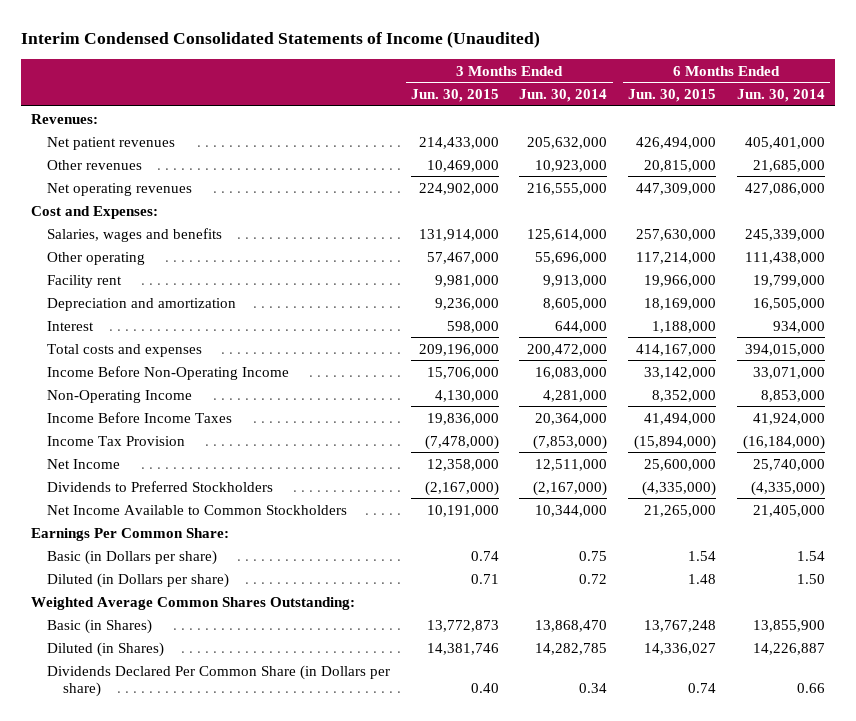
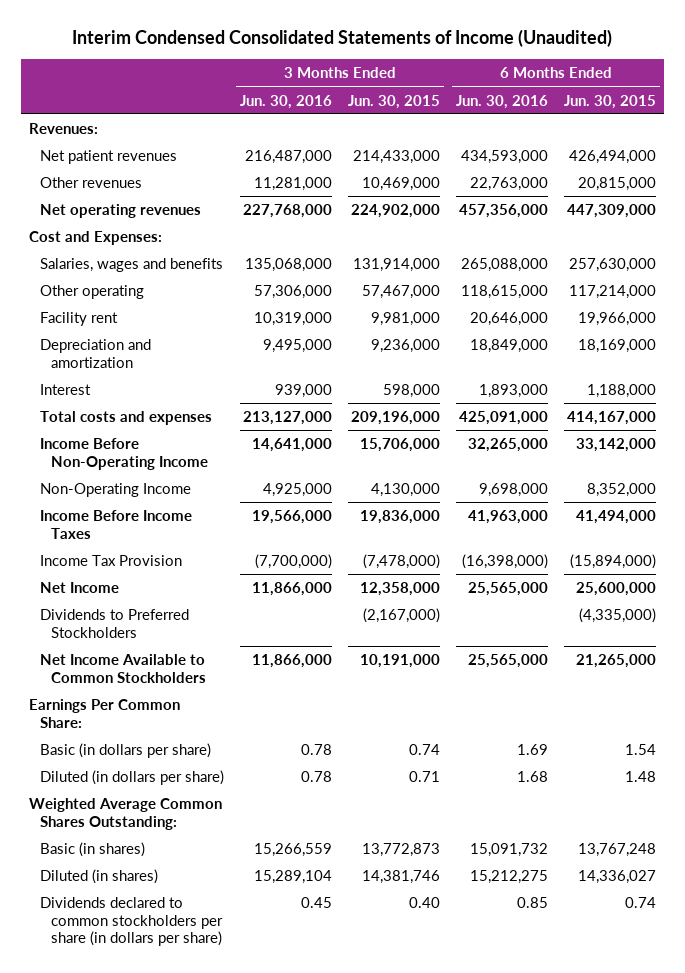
- | 3 Months Ended Jun. 30, 2015 | 3 Months Ended Jun. 30, 2014 | 6 Months Ended Jun. 30, 2015 | 6 Months Ended Jun. 30, 2014
+ | 3 Months Ended Jun. 30, 2016 | 3 Months Ended Jun. 30, 2015 | 6 Months Ended Jun. 30, 2016 | 6 Months Ended Jun. 30, 2015
- Basic (in Dollars per share) | 0.74 | 0.75 | 1.54 | 1.54
- Diluted (in Dollars per share) | 0.71 | 0.72 | 1.48 | 1.50
+ Basic (in dollars per share) | 0.78 | 0.74 | 1.69 | 1.54
+ Diluted (in dollars per share) | 0.78 | 0.71 | 1.68 | 1.48
- Basic (in Shares) | 13,772,873 | 13,868,470 | 13,767,248 | 13,855,900
- Diluted (in Shares) | 14,381,746 | 14,282,785 | 14,336,027 | 14,226,887
- Dividends Declared Per Common Share (in Dollars per share) | 0.40 | 0.34 | 0.74 | 0.66
+ Basic (in shares) | 15,266,559 | 13,772,873 | 15,091,732 | 13,767,248
+ Diluted (in shares) | 15,289,104 | 14,381,746 | 15,212,275 | 14,336,027
+ Dividends declared to common stockholders per share (in dollars per share) | 0.45 | 0.40 | 0.85 | 0.74

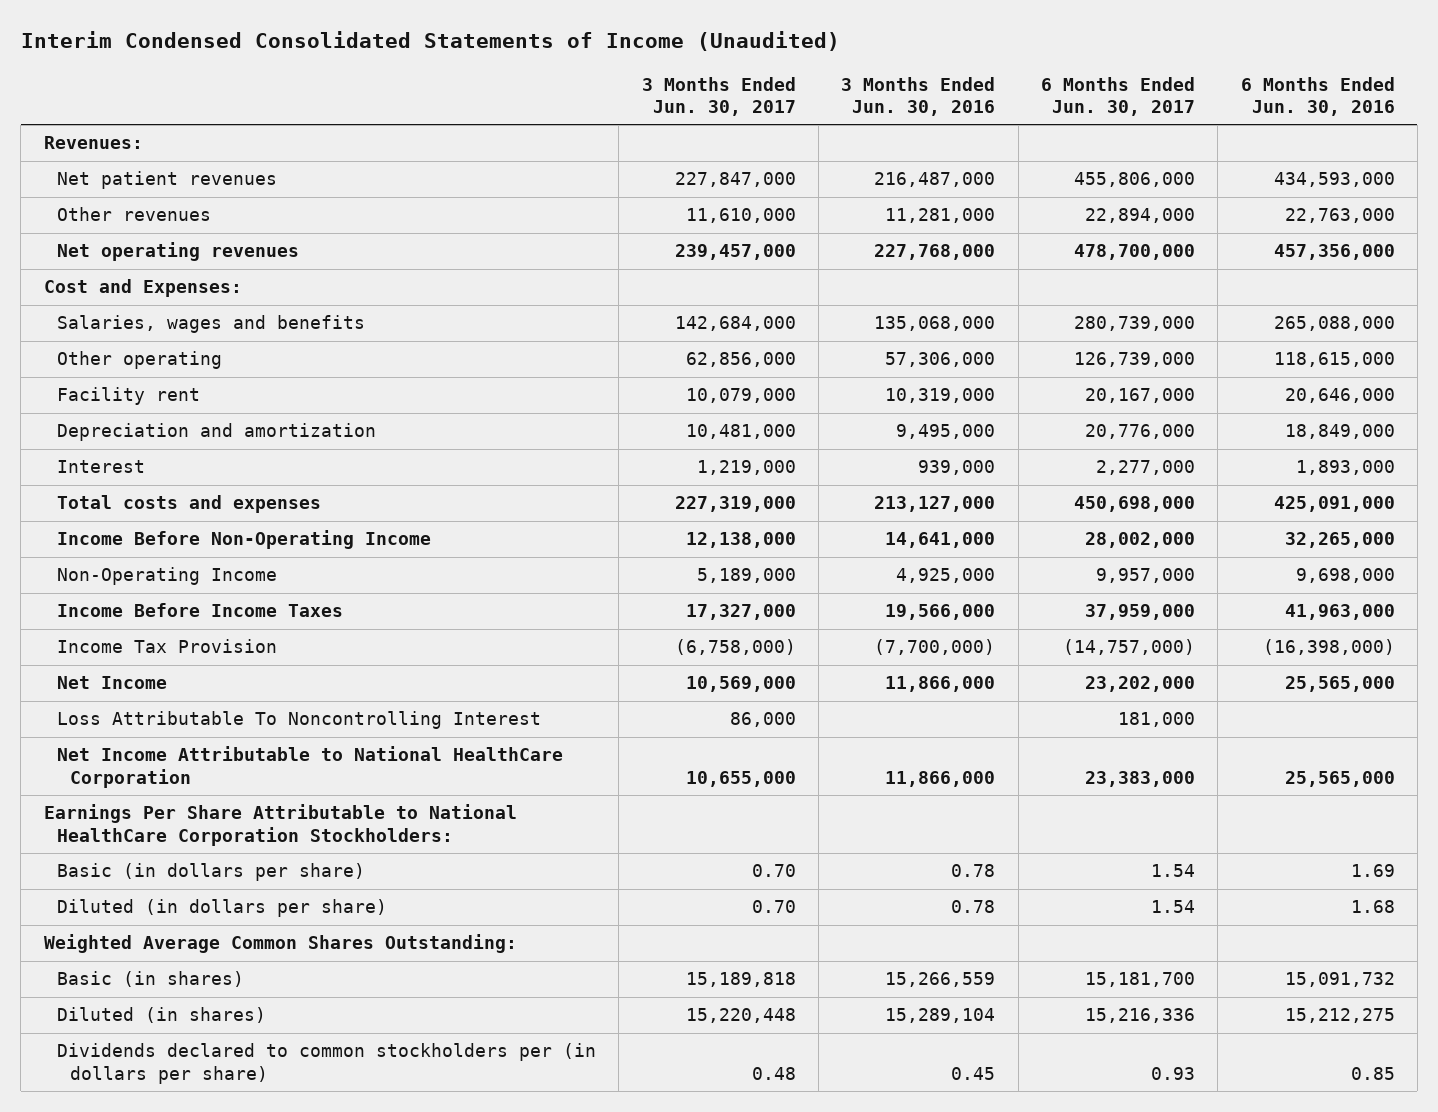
- | 3 Months Ended Jun. 30, 2016 | 3 Months Ended Jun. 30, 2015 | 6 Months Ended Jun. 30, 2016 | 6 Months Ended Jun. 30, 2015
+ | 3 Months Ended Jun. 30, 2017 | 3 Months Ended Jun. 30, 2016 | 6 Months Ended Jun. 30, 2017 | 6 Months Ended Jun. 30, 2016
- Dividends to Preferred Stockholders | | (2,167,000) | | (4,335,000)
- Net Income Available to Common Stockholders | 11,866,000 | 10,191,000 | 25,565,000 | 21,265,000
- Earnings Per Common Share:
+ Loss Attributable To Noncontrolling Interest | 86,000 | | 181,000 |
+ Net Income Attributable to National HealthCare Corporation | 10,655,000 | 11,866,000 | 23,383,000 | 25,565,000
+ Earnings Per Share Attributable to National HealthCare Corporation Stockholders:
- Dividends declared to common stockholders per share (in dollars per share) | 0.45 | 0.40 | 0.85 | 0.74
+ Dividends declared to common stockholders per (in dollars per share) | 0.48 | 0.45 | 0.93 | 0.85

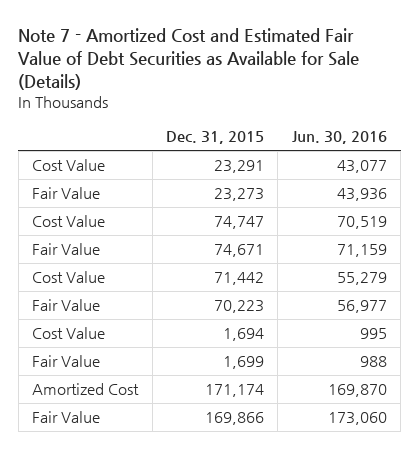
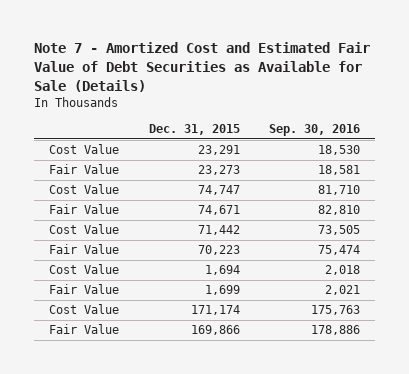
- | Dec. 31, 2015 | Jun. 30, 2016
+ | Dec. 31, 2015 | Sep. 30, 2016
- Amortized Cost | 171,174 | 169,870
+ Cost Value | 171,174 | 175,763

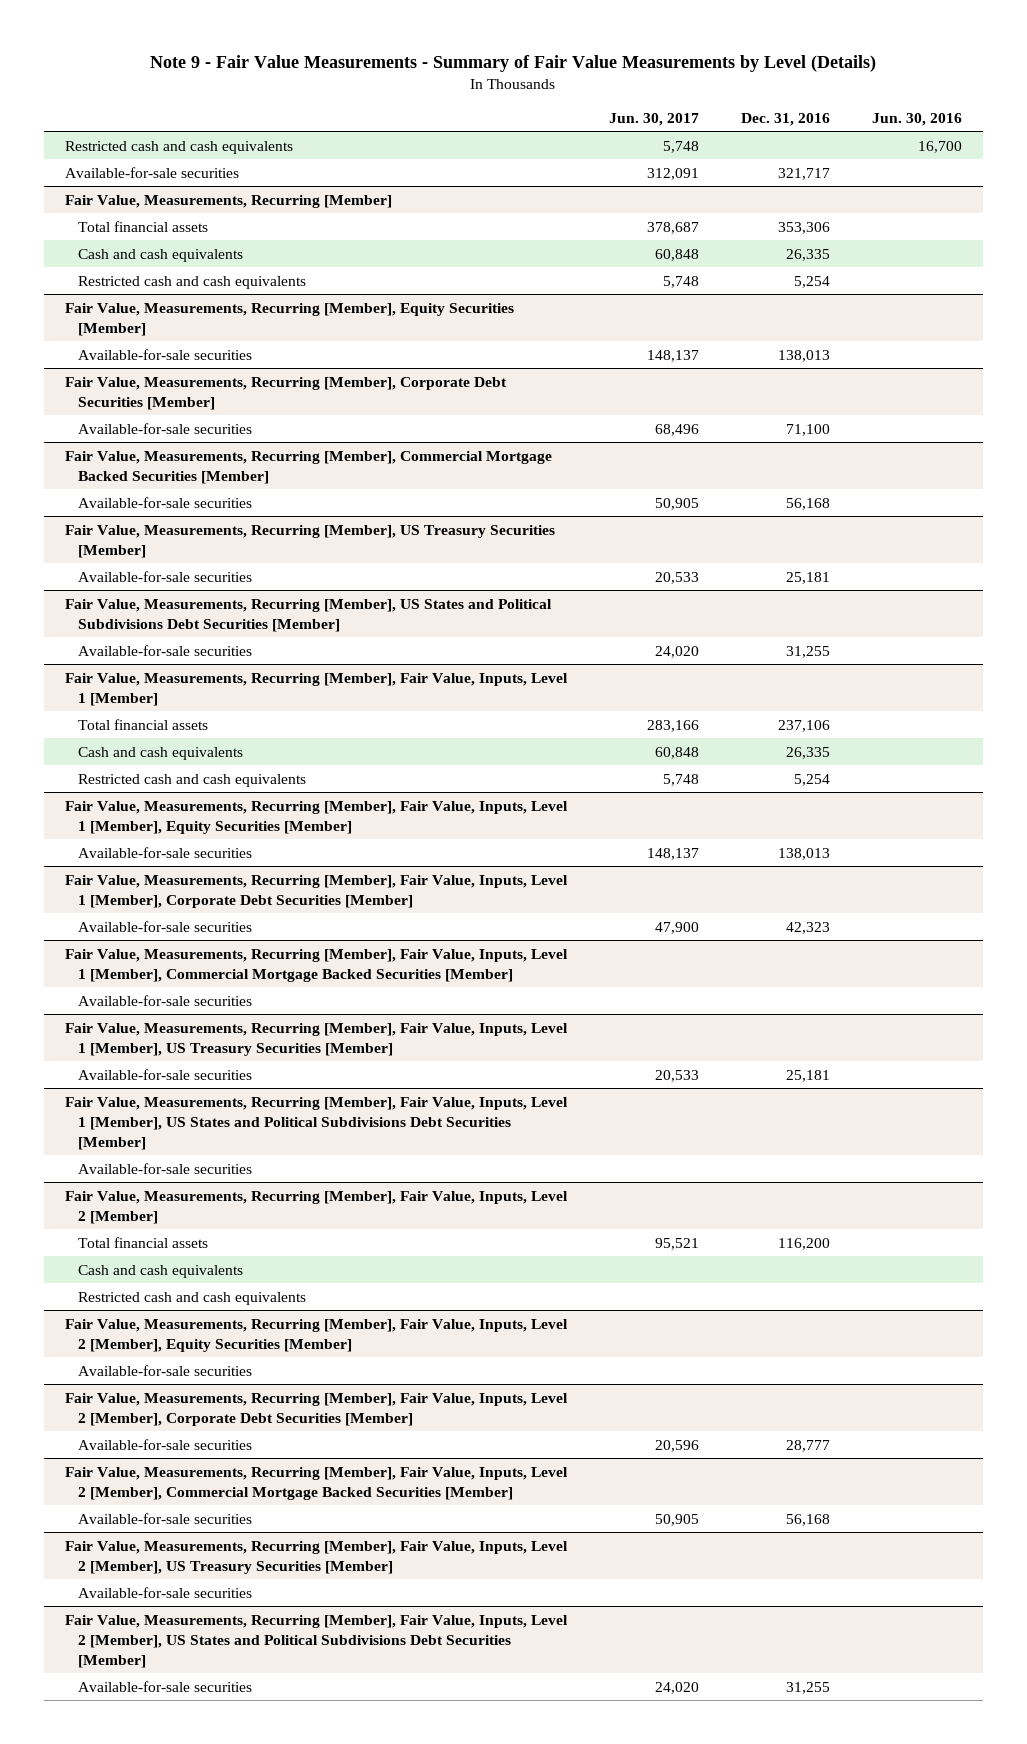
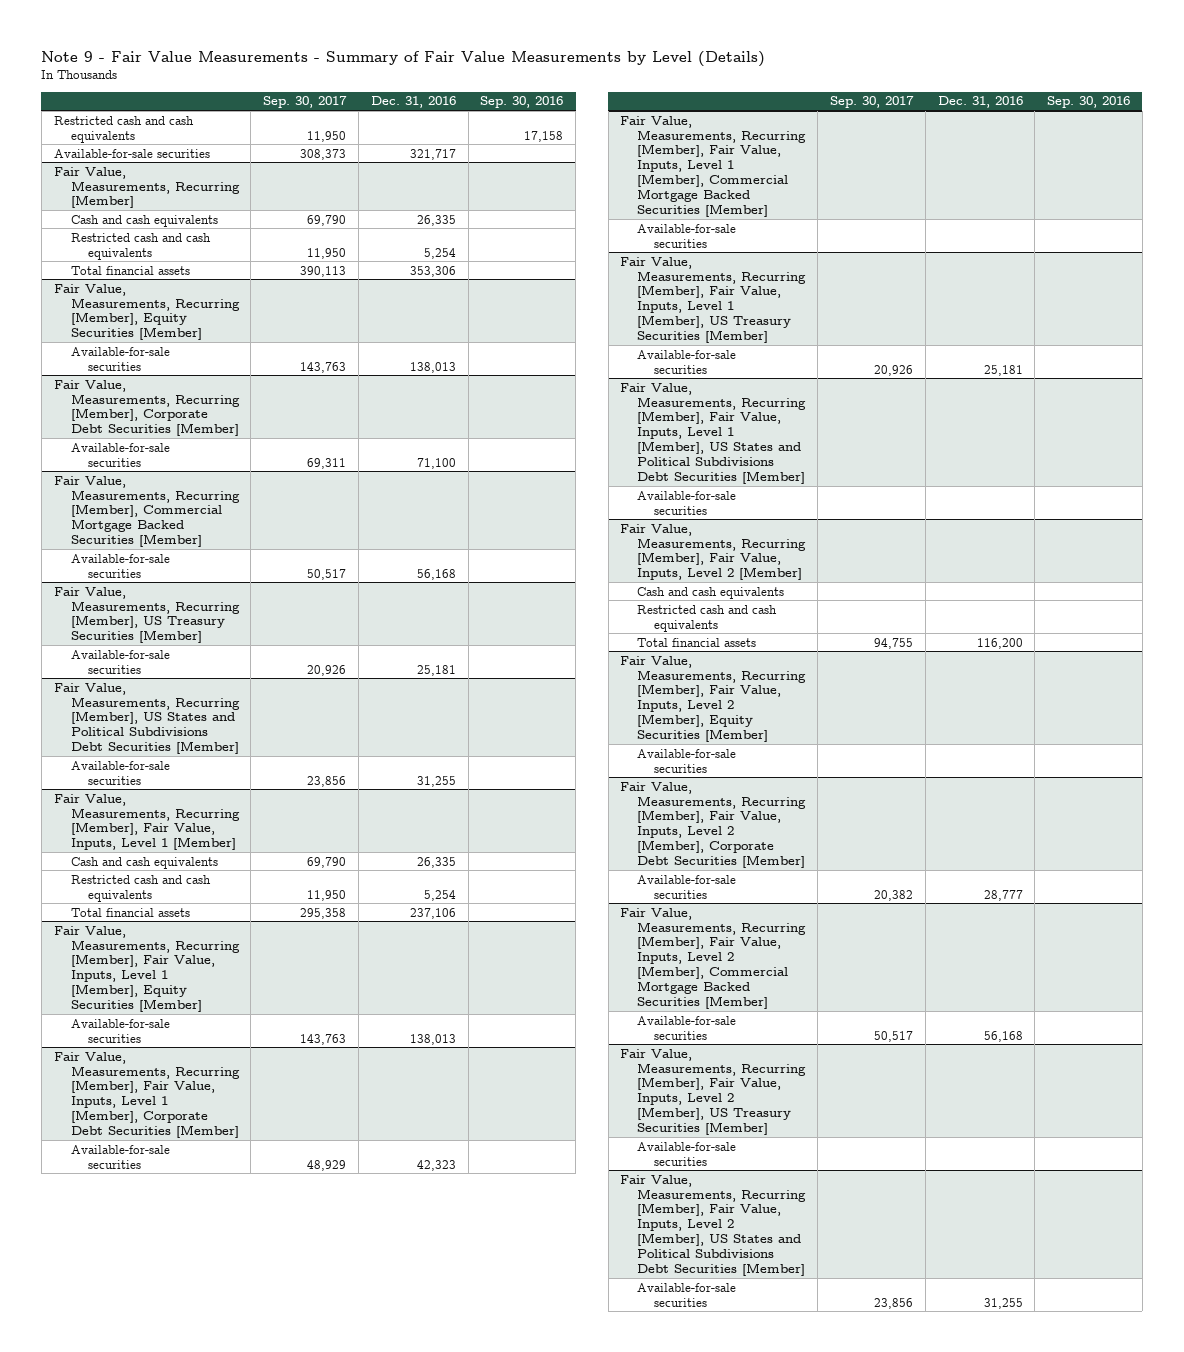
- | Jun. 30, 2017 | Dec. 31, 2016 | Jun. 30, 2016
+ | Sep. 30, 2017 | Dec. 31, 2016 | Sep. 30, 2016
@ Fair Value, Measurements, Recurring [Member]
moved down: Total financial assets | 390,113 | 353,306 |
@ Fair Value, Measurements, Recurring [Member], Fair Value, Inputs, Level 1 [Member]
moved down: Total financial assets | 295,358 | 237,106 |
@ Fair Value, Measurements, Recurring [Member], Fair Value, Inputs, Level 2 [Member]
moved down: Total financial assets | 94,755 | 116,200 |

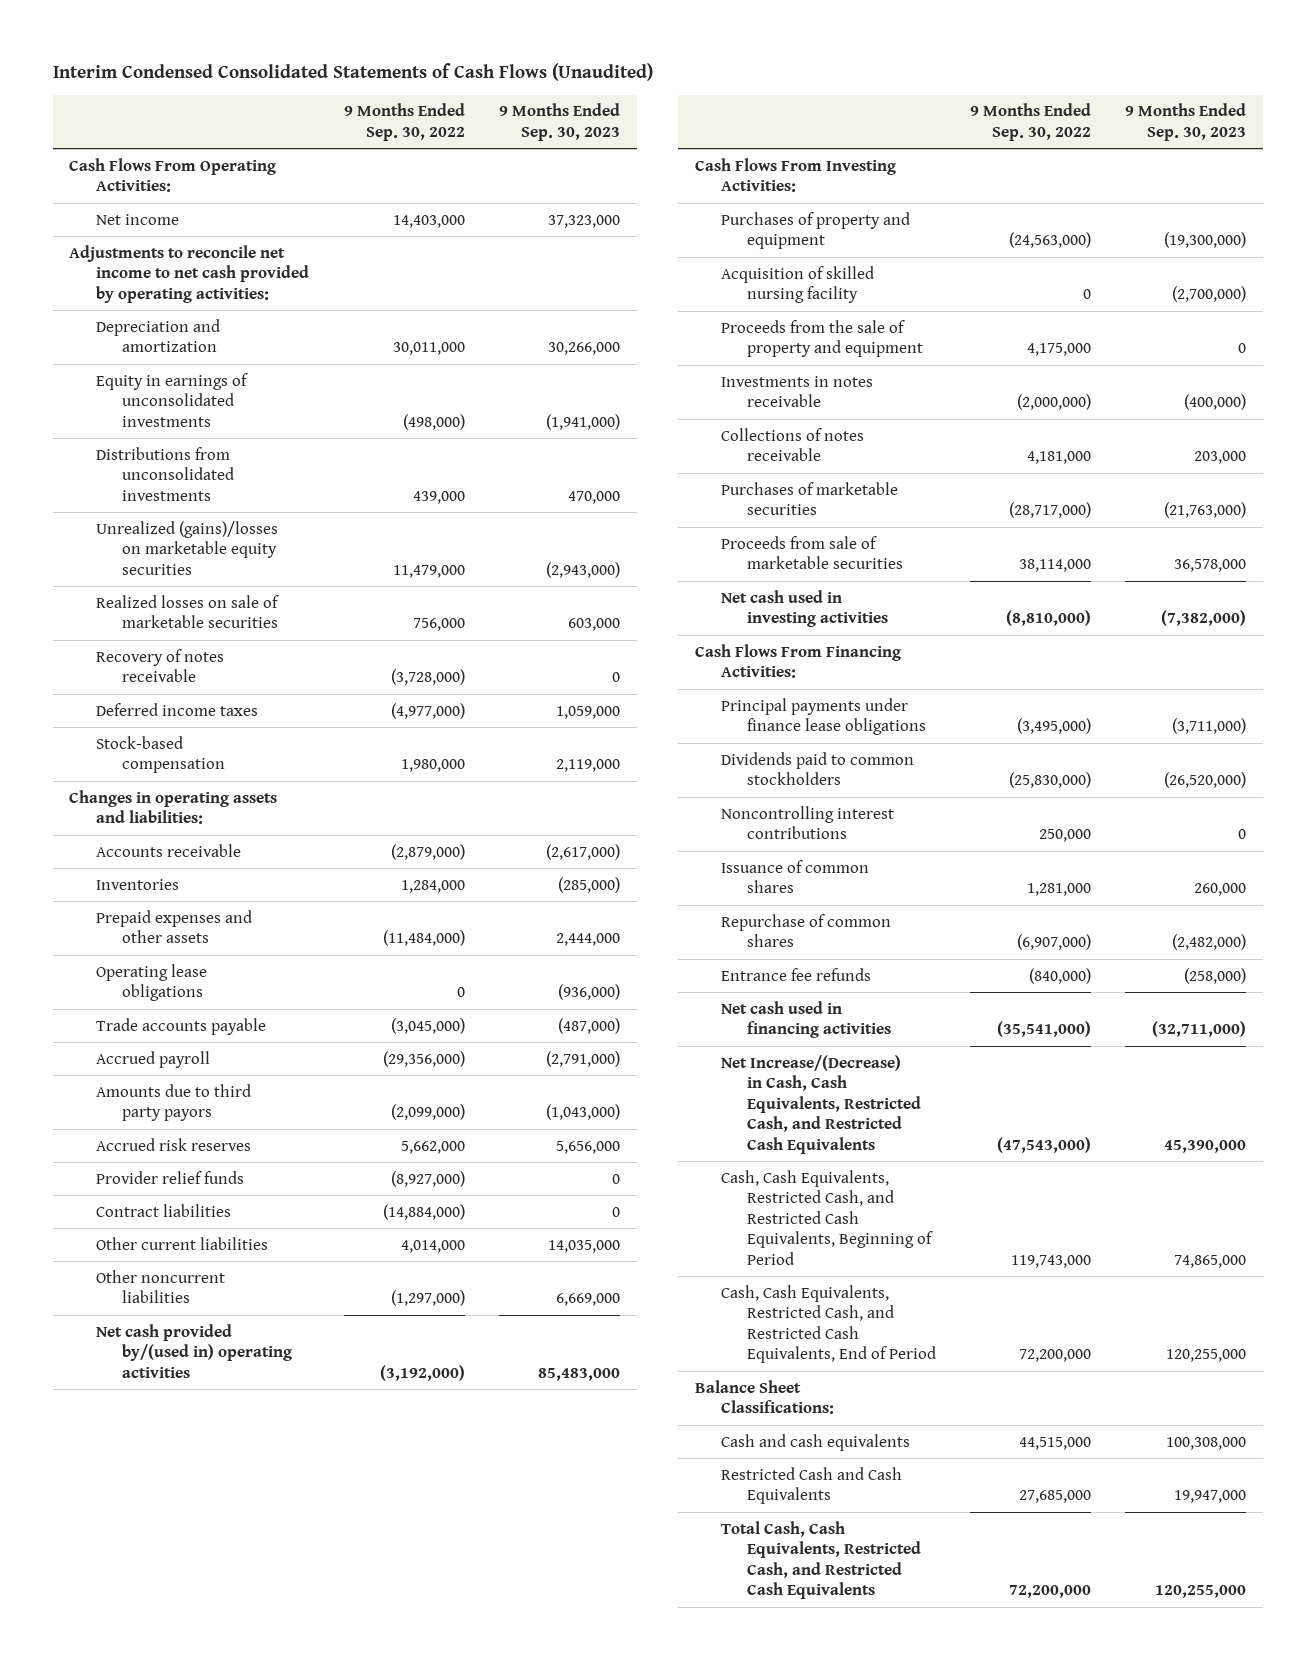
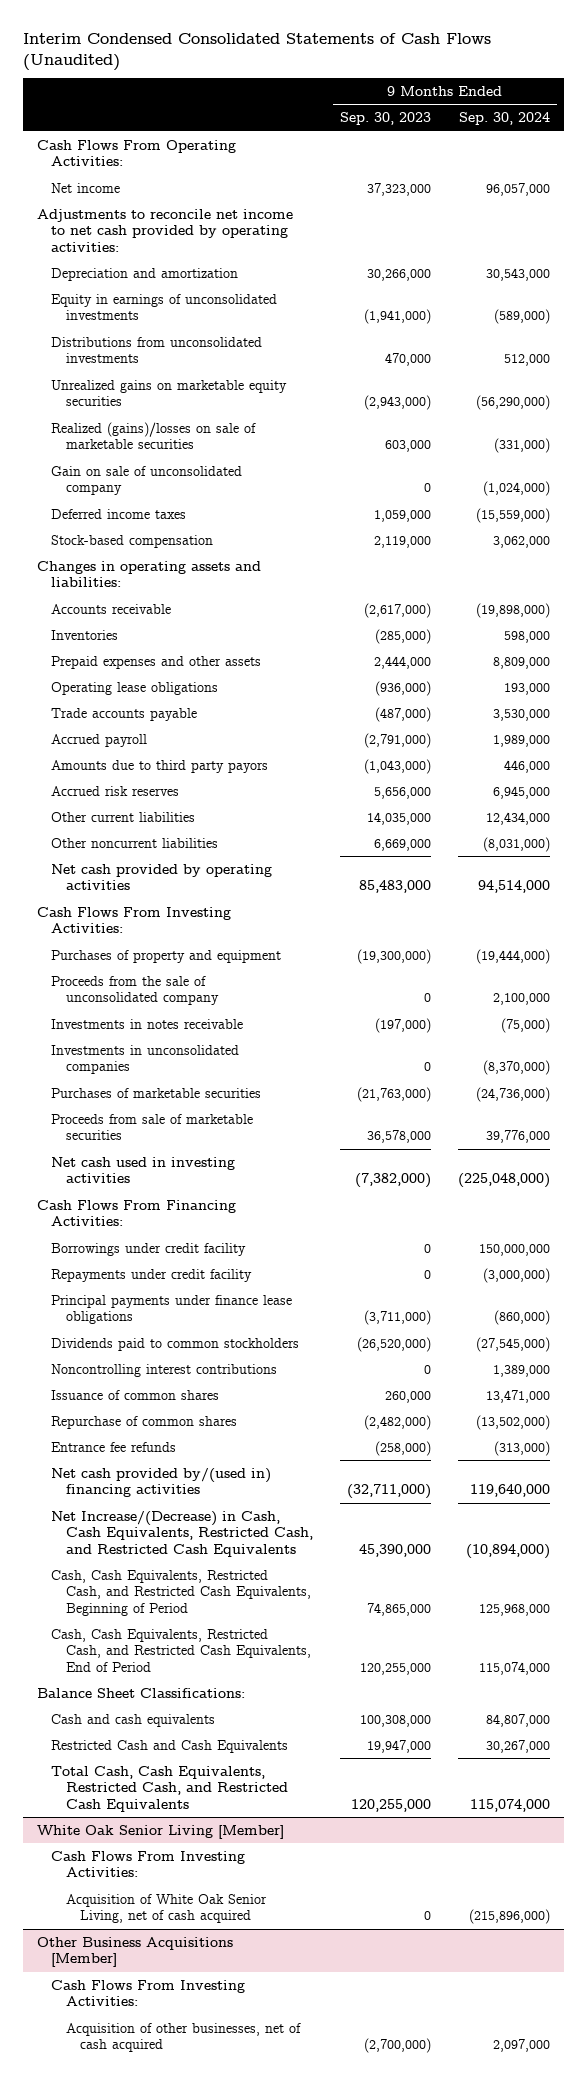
- | 9 Months Ended Sep. 30, 2022 | 9 Months Ended Sep. 30, 2023
+ | 9 Months Ended Sep. 30, 2023 | 9 Months Ended Sep. 30, 2024
- Unrealized (gains)/losses on marketable equity securities | 11,479,000 | (2,943,000)
- Realized losses on sale of marketable securities | 756,000 | 603,000
- Recovery of notes receivable | (3,728,000) | 0
+ Unrealized gains on marketable equity securities | (2,943,000) | (56,290,000)
+ Realized (gains)/losses on sale of marketable securities | 603,000 | (331,000)
+ Gain on sale of unconsolidated company | 0 | (1,024,000)
- Provider relief funds | (8,927,000) | 0
- Contract liabilities | (14,884,000) | 0
- Net cash provided by/(used in) operating activities | (3,192,000) | 85,483,000
+ Net cash provided by operating activities | 85,483,000 | 94,514,000
- Acquisition of skilled nursing facility | 0 | (2,700,000)
- Proceeds from the sale of property and equipment | 4,175,000 | 0
- Investments in notes receivable | (2,000,000) | (400,000)
- Collections of notes receivable | 4,181,000 | 203,000
+ Proceeds from the sale of unconsolidated company | 0 | 2,100,000
+ Investments in notes receivable | (197,000) | (75,000)
+ Investments in unconsolidated companies | 0 | (8,370,000)
+ Borrowings under credit facility | 0 | 150,000,000
+ Repayments under credit facility | 0 | (3,000,000)
- Net cash used in financing activities | (35,541,000) | (32,711,000)
+ Net cash provided by/(used in) financing activities | (32,711,000) | 119,640,000
+ White Oak Senior Living [Member]
+ Cash Flows From Investing Activities:
+ Acquisition of White Oak Senior Living, net of cash acquired | 0 | (215,896,000)
+ Other Business Acquisitions [Member]
+ Cash Flows From Investing Activities:
+ Acquisition of other businesses, net of cash acquired | (2,700,000) | 2,097,000

